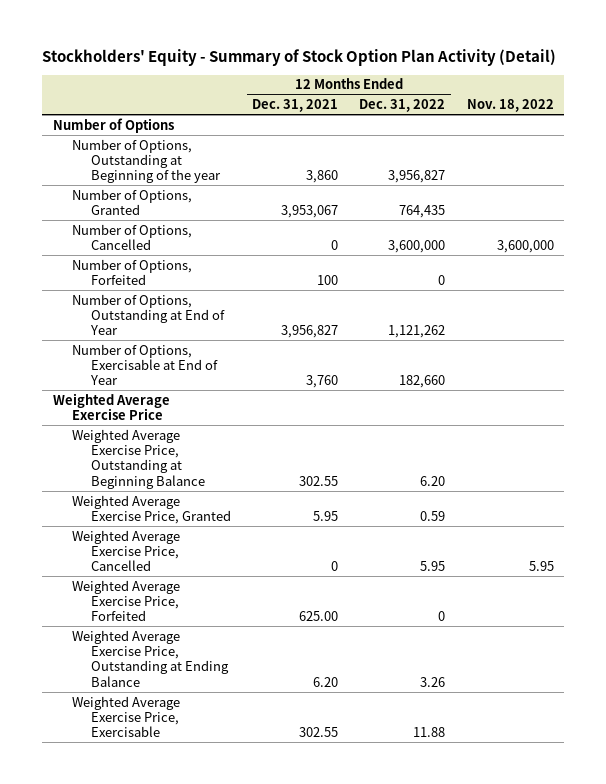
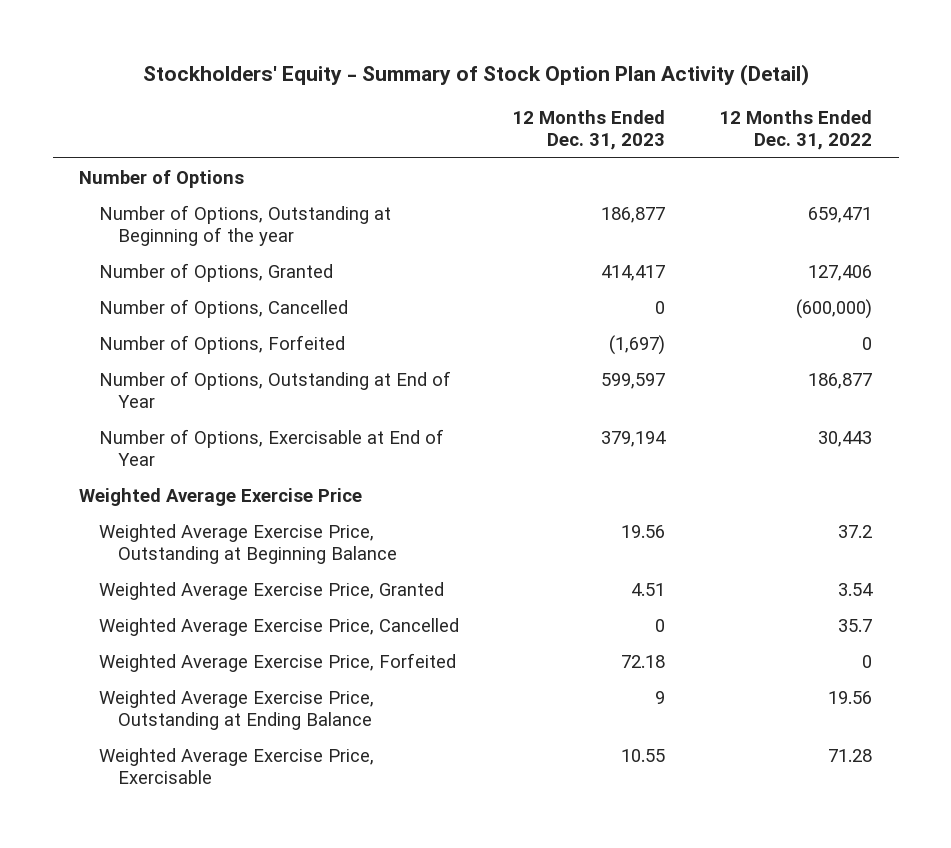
- | 12 Months Ended Dec. 31, 2021 | 12 Months Ended Dec. 31, 2022 | Nov. 18, 2022
+ | 12 Months Ended Dec. 31, 2023 | 12 Months Ended Dec. 31, 2022
- Number of Options, Outstanding at Beginning of the year | 3,860 | 3,956,827 |
- Number of Options, Granted | 3,953,067 | 764,435 |
- Number of Options, Cancelled | 0 | 3,600,000 | 3,600,000
+ Number of Options, Outstanding at Beginning of the year | 186,877 | 659,471
+ Number of Options, Granted | 414,417 | 127,406
+ Number of Options, Cancelled | 0 | (600,000)
- Number of Options, Outstanding at End of Year | 3,956,827 | 1,121,262 |
- Number of Options, Exercisable at End of Year | 3,760 | 182,660 |
+ Number of Options, Outstanding at End of Year | 599,597 | 186,877
+ Number of Options, Exercisable at End of Year | 379,194 | 30,443
- Weighted Average Exercise Price, Outstanding at Beginning Balance | 302.55 | 6.20 |
- Weighted Average Exercise Price, Granted | 5.95 | 0.59 |
- Weighted Average Exercise Price, Cancelled | 0 | 5.95 | 5.95
+ Weighted Average Exercise Price, Outstanding at Beginning Balance | 19.56 | 37.2
+ Weighted Average Exercise Price, Granted | 4.51 | 3.54
+ Weighted Average Exercise Price, Cancelled | 0 | 35.7
- Weighted Average Exercise Price, Outstanding at Ending Balance | 6.20 | 3.26 |
- Weighted Average Exercise Price, Exercisable | 302.55 | 11.88 |
+ Weighted Average Exercise Price, Outstanding at Ending Balance | 9 | 19.56
+ Weighted Average Exercise Price, Exercisable | 10.55 | 71.28

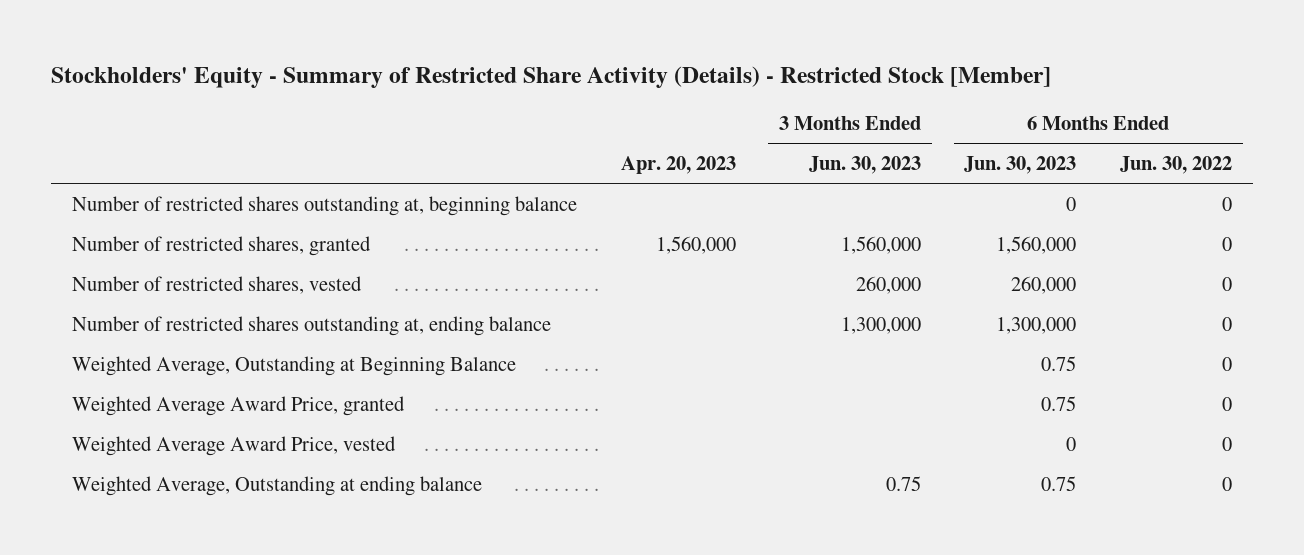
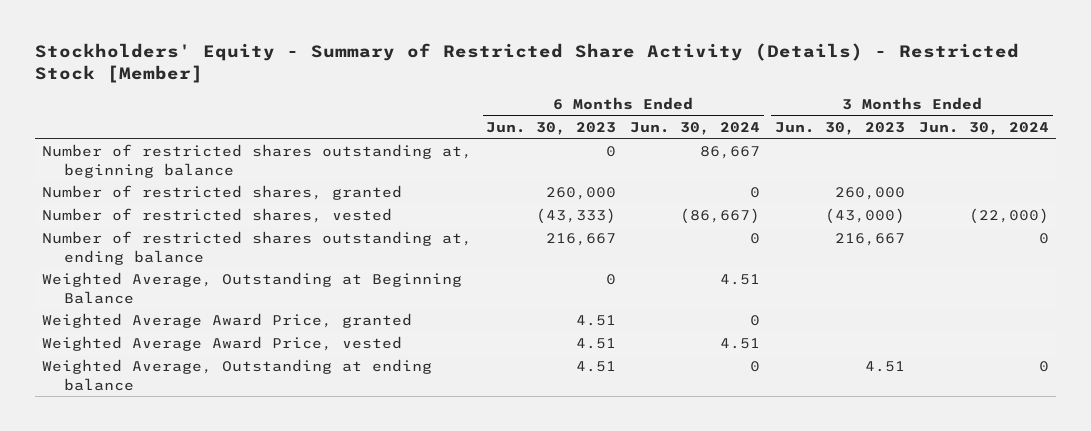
- | Apr. 20, 2023 | 3 Months Ended Jun. 30, 2023 | 6 Months Ended Jun. 30, 2023 | 6 Months Ended Jun. 30, 2022
+ | 6 Months Ended Jun. 30, 2023 | 6 Months Ended Jun. 30, 2024 | 3 Months Ended Jun. 30, 2023 | 3 Months Ended Jun. 30, 2024
- Number of restricted shares, granted | 1,560,000 | 1,560,000 | 1,560,000 | 0
- Number of restricted shares, vested | | 260,000 | 260,000 | 0
- Number of restricted shares outstanding at, ending balance | | 1,300,000 | 1,300,000 | 0
- Weighted Average, Outstanding at Beginning Balance | | | 0.75 | 0
- Weighted Average Award Price, granted | | | 0.75 | 0
- Weighted Average Award Price, vested | | | 0 | 0
- Weighted Average, Outstanding at ending balance | | 0.75 | 0.75 | 0
+ Number of restricted shares, granted | 260,000 | 0 | 260,000 |
+ Number of restricted shares, vested | (43,333) | (86,667) | (43,000) | (22,000)
+ Number of restricted shares outstanding at, ending balance | 216,667 | 0 | 216,667 | 0
+ Weighted Average, Outstanding at Beginning Balance | 0 | 4.51 | |
+ Weighted Average Award Price, granted | 4.51 | 0 | |
+ Weighted Average Award Price, vested | 4.51 | 4.51 | |
+ Weighted Average, Outstanding at ending balance | 4.51 | 0 | 4.51 | 0

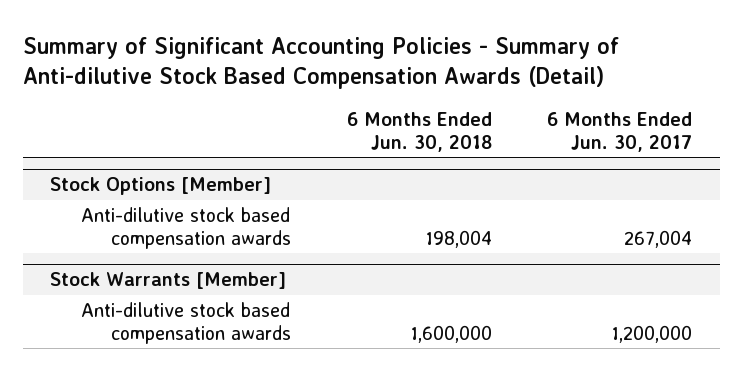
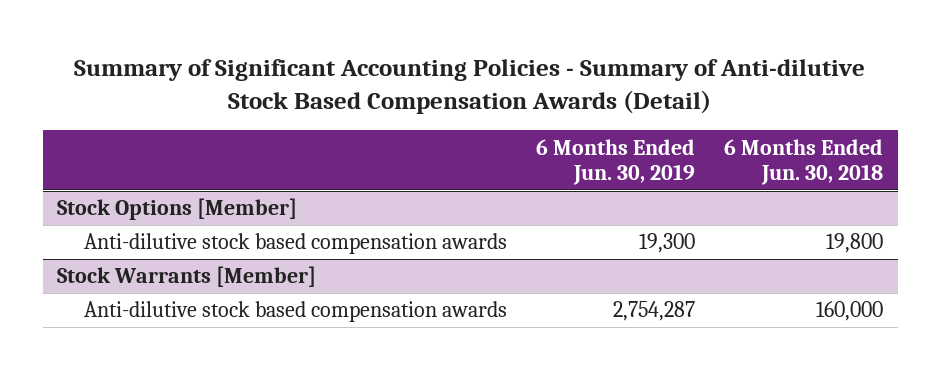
- | 6 Months Ended Jun. 30, 2018 | 6 Months Ended Jun. 30, 2017
+ | 6 Months Ended Jun. 30, 2019 | 6 Months Ended Jun. 30, 2018
@ Stock Options [Member]
- Anti-dilutive stock based compensation awards | 198,004 | 267,004
+ Anti-dilutive stock based compensation awards | 19,300 | 19,800
@ Stock Warrants [Member]
- Anti-dilutive stock based compensation awards | 1,600,000 | 1,200,000
+ Anti-dilutive stock based compensation awards | 2,754,287 | 160,000

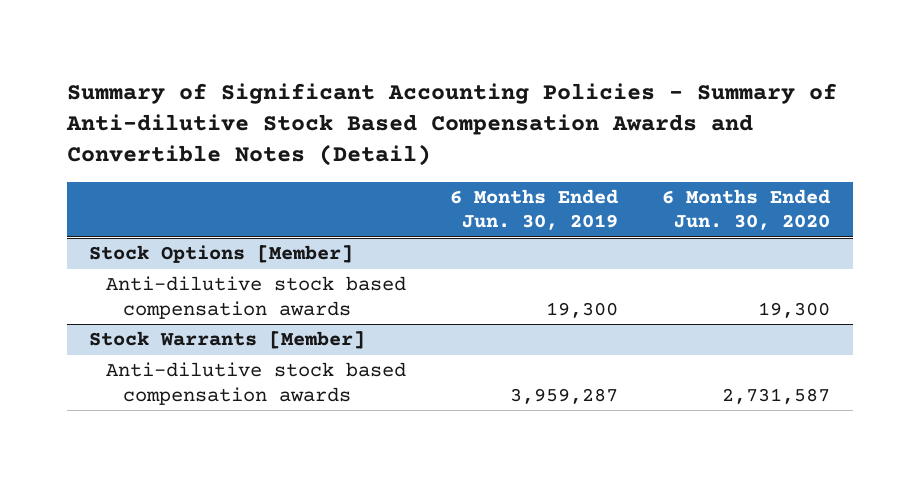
- Summary of Significant Accounting Policies - Summary of Anti-dilutive Stock Based Compensation Awards (Detail)
+ Summary of Significant Accounting Policies - Summary of Anti-dilutive Stock Based Compensation Awards and Convertible Notes (Detail)
- | 6 Months Ended Jun. 30, 2019 | 6 Months Ended Jun. 30, 2018
+ | 6 Months Ended Jun. 30, 2019 | 6 Months Ended Jun. 30, 2020
@ Stock Warrants [Member]
- Anti-dilutive stock based compensation awards | 2,754,287 | 160,000
+ Anti-dilutive stock based compensation awards | 3,959,287 | 2,731,587

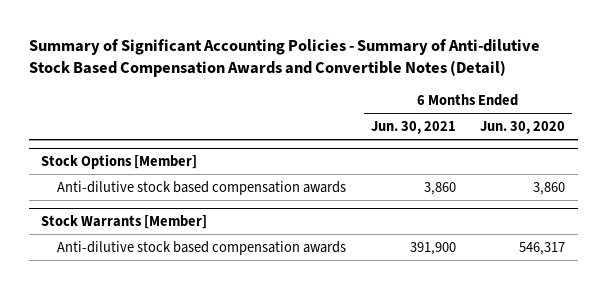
- | 6 Months Ended Jun. 30, 2019 | 6 Months Ended Jun. 30, 2020
+ | 6 Months Ended Jun. 30, 2021 | 6 Months Ended Jun. 30, 2020
@ Stock Options [Member]
- Anti-dilutive stock based compensation awards | 19,300 | 19,300
+ Anti-dilutive stock based compensation awards | 3,860 | 3,860
@ Stock Warrants [Member]
- Anti-dilutive stock based compensation awards | 3,959,287 | 2,731,587
+ Anti-dilutive stock based compensation awards | 391,900 | 546,317

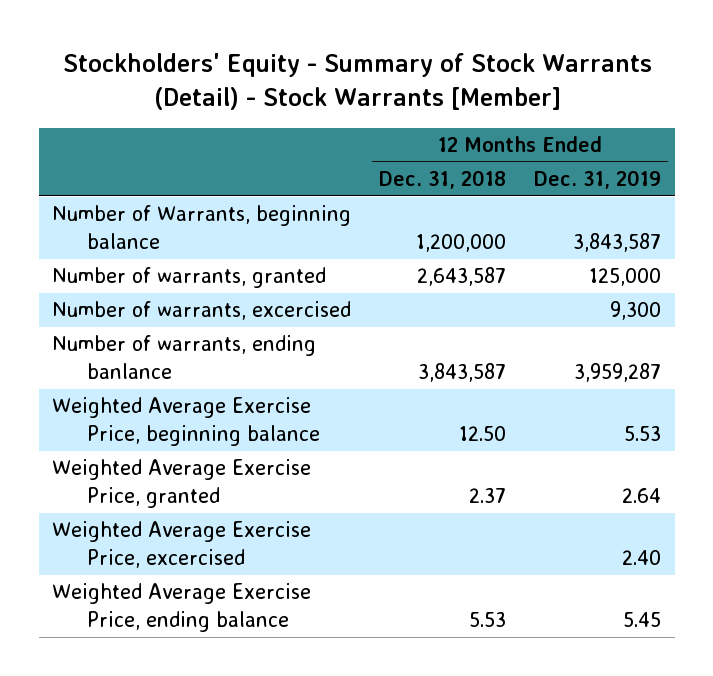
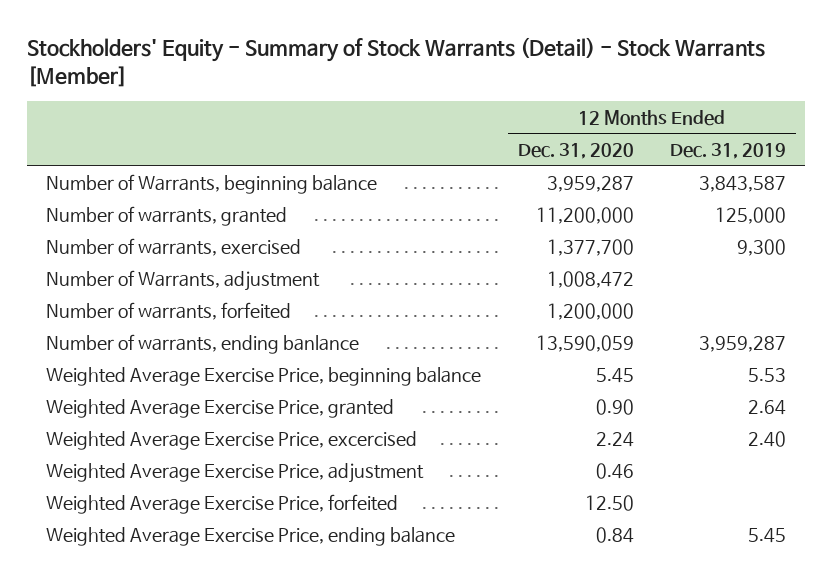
- | 12 Months Ended Dec. 31, 2018 | 12 Months Ended Dec. 31, 2019
+ | 12 Months Ended Dec. 31, 2020 | 12 Months Ended Dec. 31, 2019
- Number of warrants, excercised | | 9,300
+ Number of warrants, exercised | 1,377,700 | 9,300
+ Number of Warrants, adjustment | 1,008,472 |
+ Number of warrants, forfeited | 1,200,000 |
+ Weighted Average Exercise Price, adjustment | 0.46 |
+ Weighted Average Exercise Price, forfeited | 12.50 |

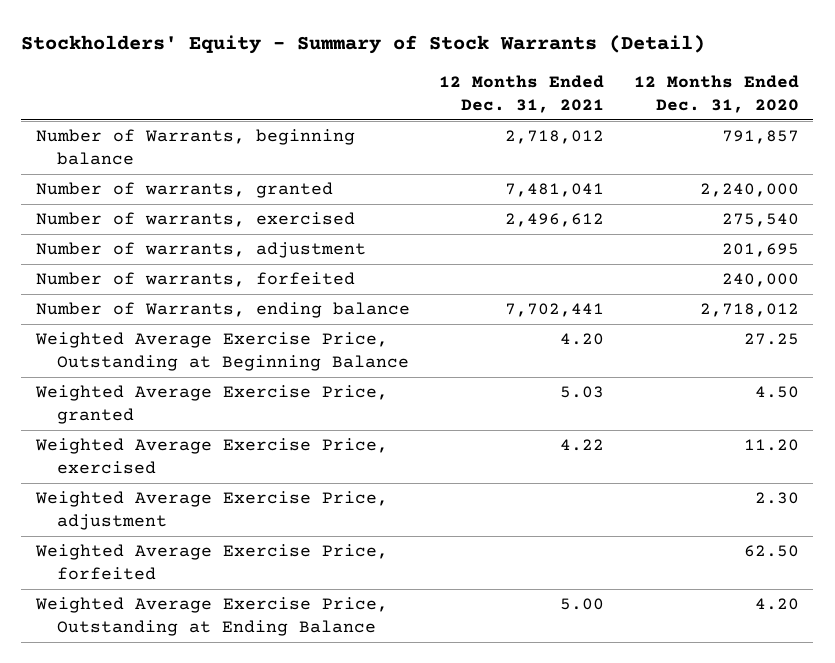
- Stockholders' Equity - Summary of Stock Warrants (Detail) - Stock Warrants [Member]
+ Stockholders' Equity - Summary of Stock Warrants (Detail)
- | 12 Months Ended Dec. 31, 2020 | 12 Months Ended Dec. 31, 2019
+ | 12 Months Ended Dec. 31, 2021 | 12 Months Ended Dec. 31, 2020
- Number of Warrants, beginning balance | 3,959,287 | 3,843,587
- Number of warrants, granted | 11,200,000 | 125,000
- Number of warrants, exercised | 1,377,700 | 9,300
- Number of Warrants, adjustment | 1,008,472 |
- Number of warrants, forfeited | 1,200,000 |
- Number of warrants, ending banlance | 13,590,059 | 3,959,287
- Weighted Average Exercise Price, beginning balance | 5.45 | 5.53
- Weighted Average Exercise Price, granted | 0.90 | 2.64
- Weighted Average Exercise Price, excercised | 2.24 | 2.40
- Weighted Average Exercise Price, adjustment | 0.46 |
- Weighted Average Exercise Price, forfeited | 12.50 |
- Weighted Average Exercise Price, ending balance | 0.84 | 5.45
+ Number of Warrants, beginning balance | 2,718,012 | 791,857
+ Number of warrants, granted | 7,481,041 | 2,240,000
+ Number of warrants, exercised | 2,496,612 | 275,540
+ Number of warrants, adjustment | | 201,695
+ Number of warrants, forfeited | | 240,000
+ Number of Warrants, ending balance | 7,702,441 | 2,718,012
+ Weighted Average Exercise Price, Outstanding at Beginning Balance | 4.20 | 27.25
+ Weighted Average Exercise Price, granted | 5.03 | 4.50
+ Weighted Average Exercise Price, exercised | 4.22 | 11.20
+ Weighted Average Exercise Price, adjustment | | 2.30
+ Weighted Average Exercise Price, forfeited | | 62.50
+ Weighted Average Exercise Price, Outstanding at Ending Balance | 5.00 | 4.20

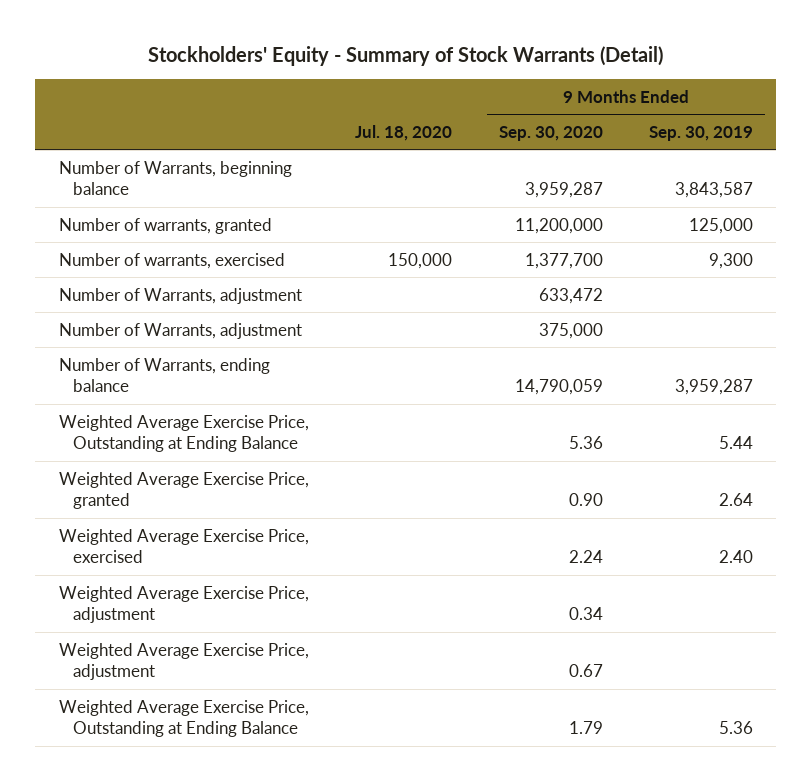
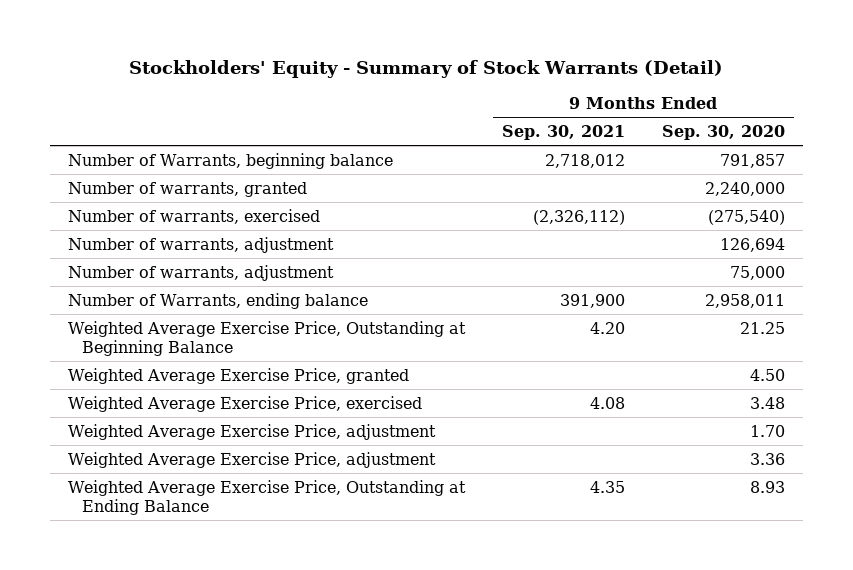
- | Jul. 18, 2020 | 9 Months Ended Sep. 30, 2020 | 9 Months Ended Sep. 30, 2019
+ | 9 Months Ended Sep. 30, 2021 | 9 Months Ended Sep. 30, 2020
- Number of Warrants, beginning balance | | 3,959,287 | 3,843,587
- Number of warrants, granted | | 11,200,000 | 125,000
- Number of warrants, exercised | 150,000 | 1,377,700 | 9,300
- Number of Warrants, adjustment | | 633,472 |
- Number of Warrants, adjustment | | 375,000 |
- Number of Warrants, ending balance | | 14,790,059 | 3,959,287
- Weighted Average Exercise Price, Outstanding at Ending Balance | | 5.36 | 5.44
- Weighted Average Exercise Price, granted | | 0.90 | 2.64
- Weighted Average Exercise Price, exercised | | 2.24 | 2.40
- Weighted Average Exercise Price, adjustment | | 0.34 |
- Weighted Average Exercise Price, adjustment | | 0.67 |
- Weighted Average Exercise Price, Outstanding at Ending Balance | | 1.79 | 5.36
+ Number of Warrants, beginning balance | 2,718,012 | 791,857
+ Number of warrants, granted | | 2,240,000
+ Number of warrants, exercised | (2,326,112) | (275,540)
+ Number of warrants, adjustment | | 126,694
+ Number of warrants, adjustment | | 75,000
+ Number of Warrants, ending balance | 391,900 | 2,958,011
+ Weighted Average Exercise Price, Outstanding at Beginning Balance | 4.20 | 21.25
+ Weighted Average Exercise Price, granted | | 4.50
+ Weighted Average Exercise Price, exercised | 4.08 | 3.48
+ Weighted Average Exercise Price, adjustment | | 1.70
+ Weighted Average Exercise Price, adjustment | | 3.36
+ Weighted Average Exercise Price, Outstanding at Ending Balance | 4.35 | 8.93

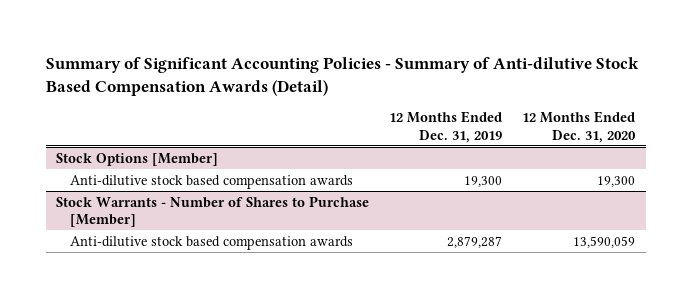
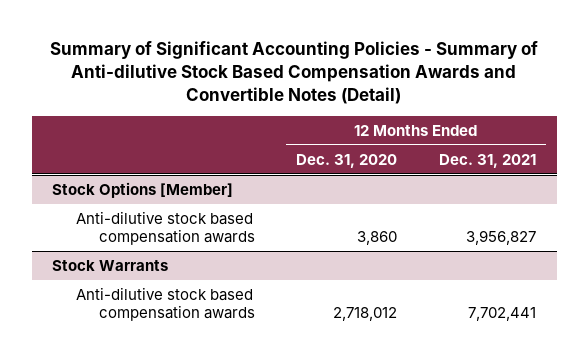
- Summary of Significant Accounting Policies - Summary of Anti-dilutive Stock Based Compensation Awards (Detail)
+ Summary of Significant Accounting Policies - Summary of Anti-dilutive Stock Based Compensation Awards and Convertible Notes (Detail)
- | 12 Months Ended Dec. 31, 2019 | 12 Months Ended Dec. 31, 2020
+ | 12 Months Ended Dec. 31, 2020 | 12 Months Ended Dec. 31, 2021
@ Stock Options [Member]
- Anti-dilutive stock based compensation awards | 19,300 | 19,300
- Stock Warrants - Number of Shares to Purchase [Member]
- Anti-dilutive stock based compensation awards | 2,879,287 | 13,590,059
@ Stock Options [Member]
+ Anti-dilutive stock based compensation awards | 3,860 | 3,956,827
+ Stock Warrants
+ Anti-dilutive stock based compensation awards | 2,718,012 | 7,702,441

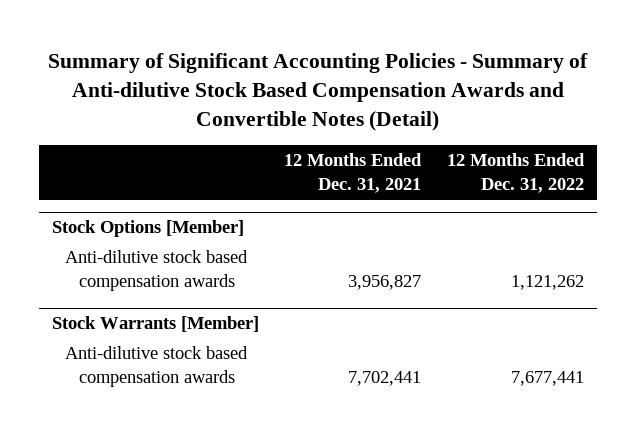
- | 12 Months Ended Dec. 31, 2020 | 12 Months Ended Dec. 31, 2021
+ | 12 Months Ended Dec. 31, 2021 | 12 Months Ended Dec. 31, 2022
- Stock Warrants
+ Stock Warrants [Member]

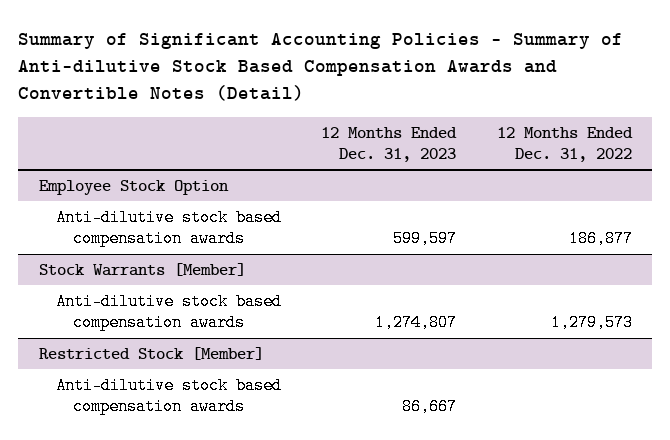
- | 12 Months Ended Dec. 31, 2021 | 12 Months Ended Dec. 31, 2022
+ | 12 Months Ended Dec. 31, 2023 | 12 Months Ended Dec. 31, 2022
- Stock Options [Member]
- Anti-dilutive stock based compensation awards | 3,956,827 | 1,121,262
+ Employee Stock Option
+ Anti-dilutive stock based compensation awards | 599,597 | 186,877
@ Stock Warrants [Member]
- Anti-dilutive stock based compensation awards | 7,702,441 | 7,677,441
+ Anti-dilutive stock based compensation awards | 1,274,807 | 1,279,573
+ Restricted Stock [Member]
+ Anti-dilutive stock based compensation awards | 86,667 |

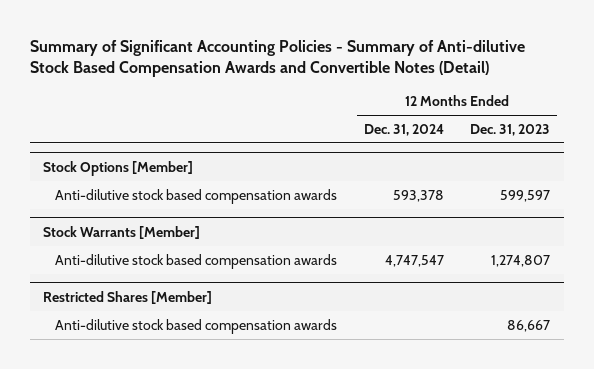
- | 12 Months Ended Dec. 31, 2023 | 12 Months Ended Dec. 31, 2022
+ | 12 Months Ended Dec. 31, 2024 | 12 Months Ended Dec. 31, 2023
- Employee Stock Option
+ Stock Options [Member]
- Restricted Stock [Member]
+ Restricted Shares [Member]

